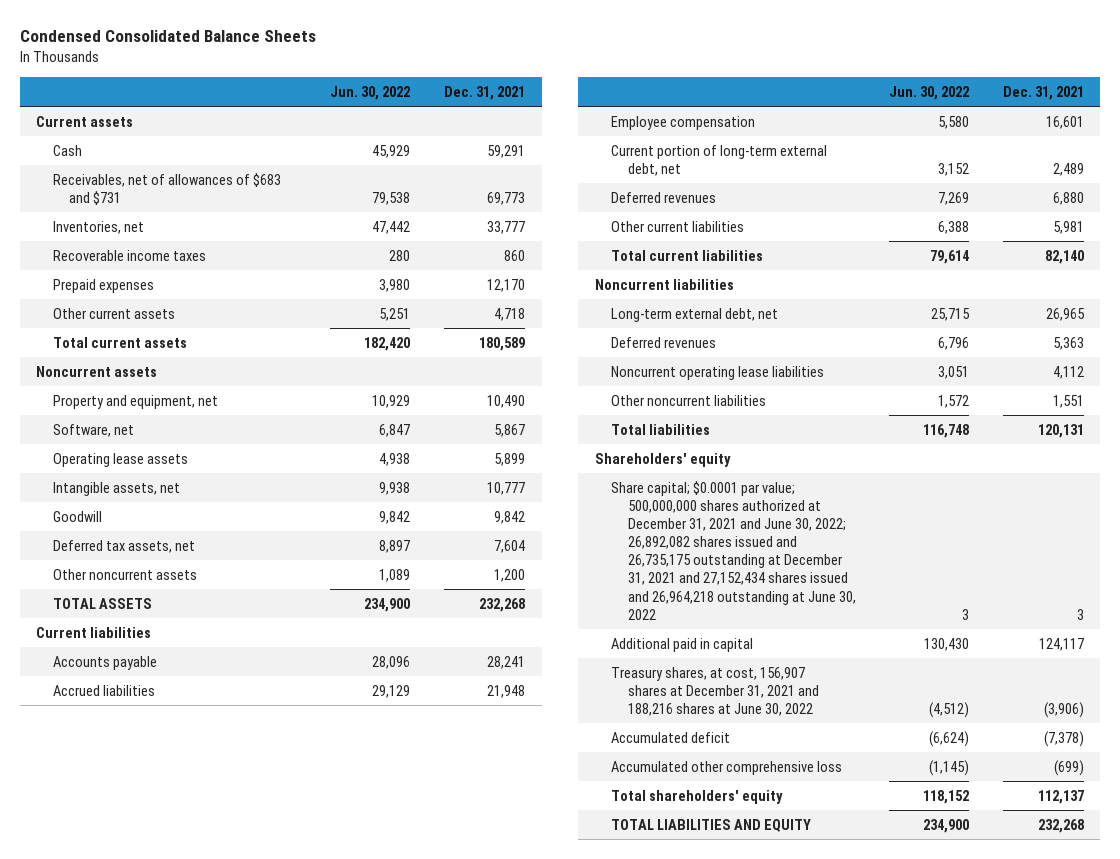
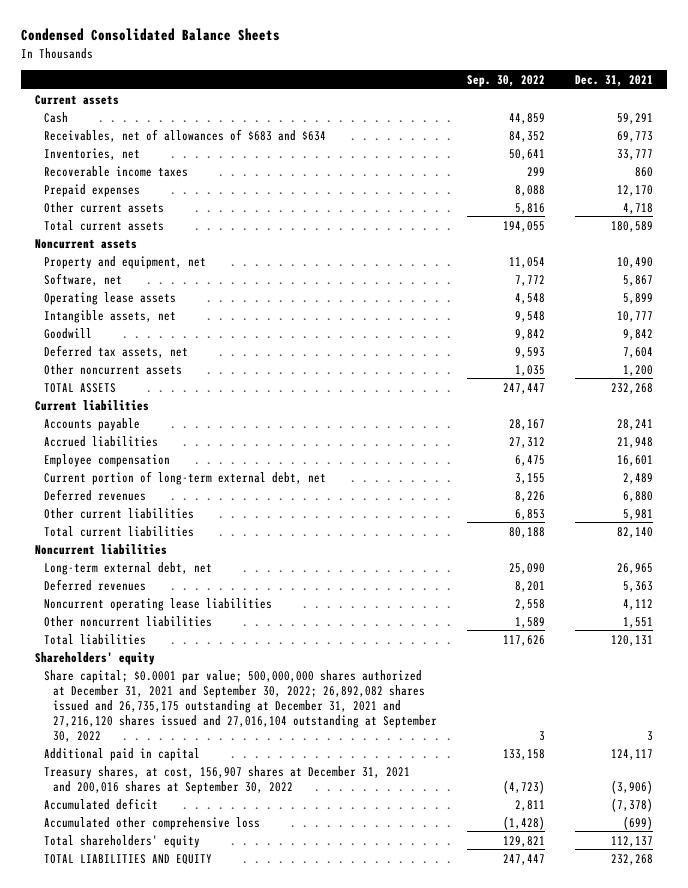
- | Jun. 30, 2022 | Dec. 31, 2021
+ | Sep. 30, 2022 | Dec. 31, 2021
- Receivables, net of allowances of $683 and $731 | 79,538 | 69,773
+ Receivables, net of allowances of $683 and $634 | 84,352 | 69,773
- Share capital; $0.0001 par value; 500,000,000 shares authorized at December 31, 2021 and June 30, 2022; 26,892,082 shares issued and 26,735,175 outstanding at December 31, 2021 and 27,152,434 shares issued and 26,964,218 outstanding at June 30, 2022 | 3 | 3
+ Share capital; $0.0001 par value; 500,000,000 shares authorized at December 31, 2021 and September 30, 2022; 26,892,082 shares issued and 26,735,175 outstanding at December 31, 2021 and 27,216,120 shares issued and 27,016,104 outstanding at September 30, 2022 | 3 | 3
- Treasury shares, at cost, 156,907 shares at December 31, 2021 and 188,216 shares at June 30, 2022 | (4,512) | (3,906)
+ Treasury shares, at cost, 156,907 shares at December 31, 2021 and 200,016 shares at September 30, 2022 | (4,723) | (3,906)

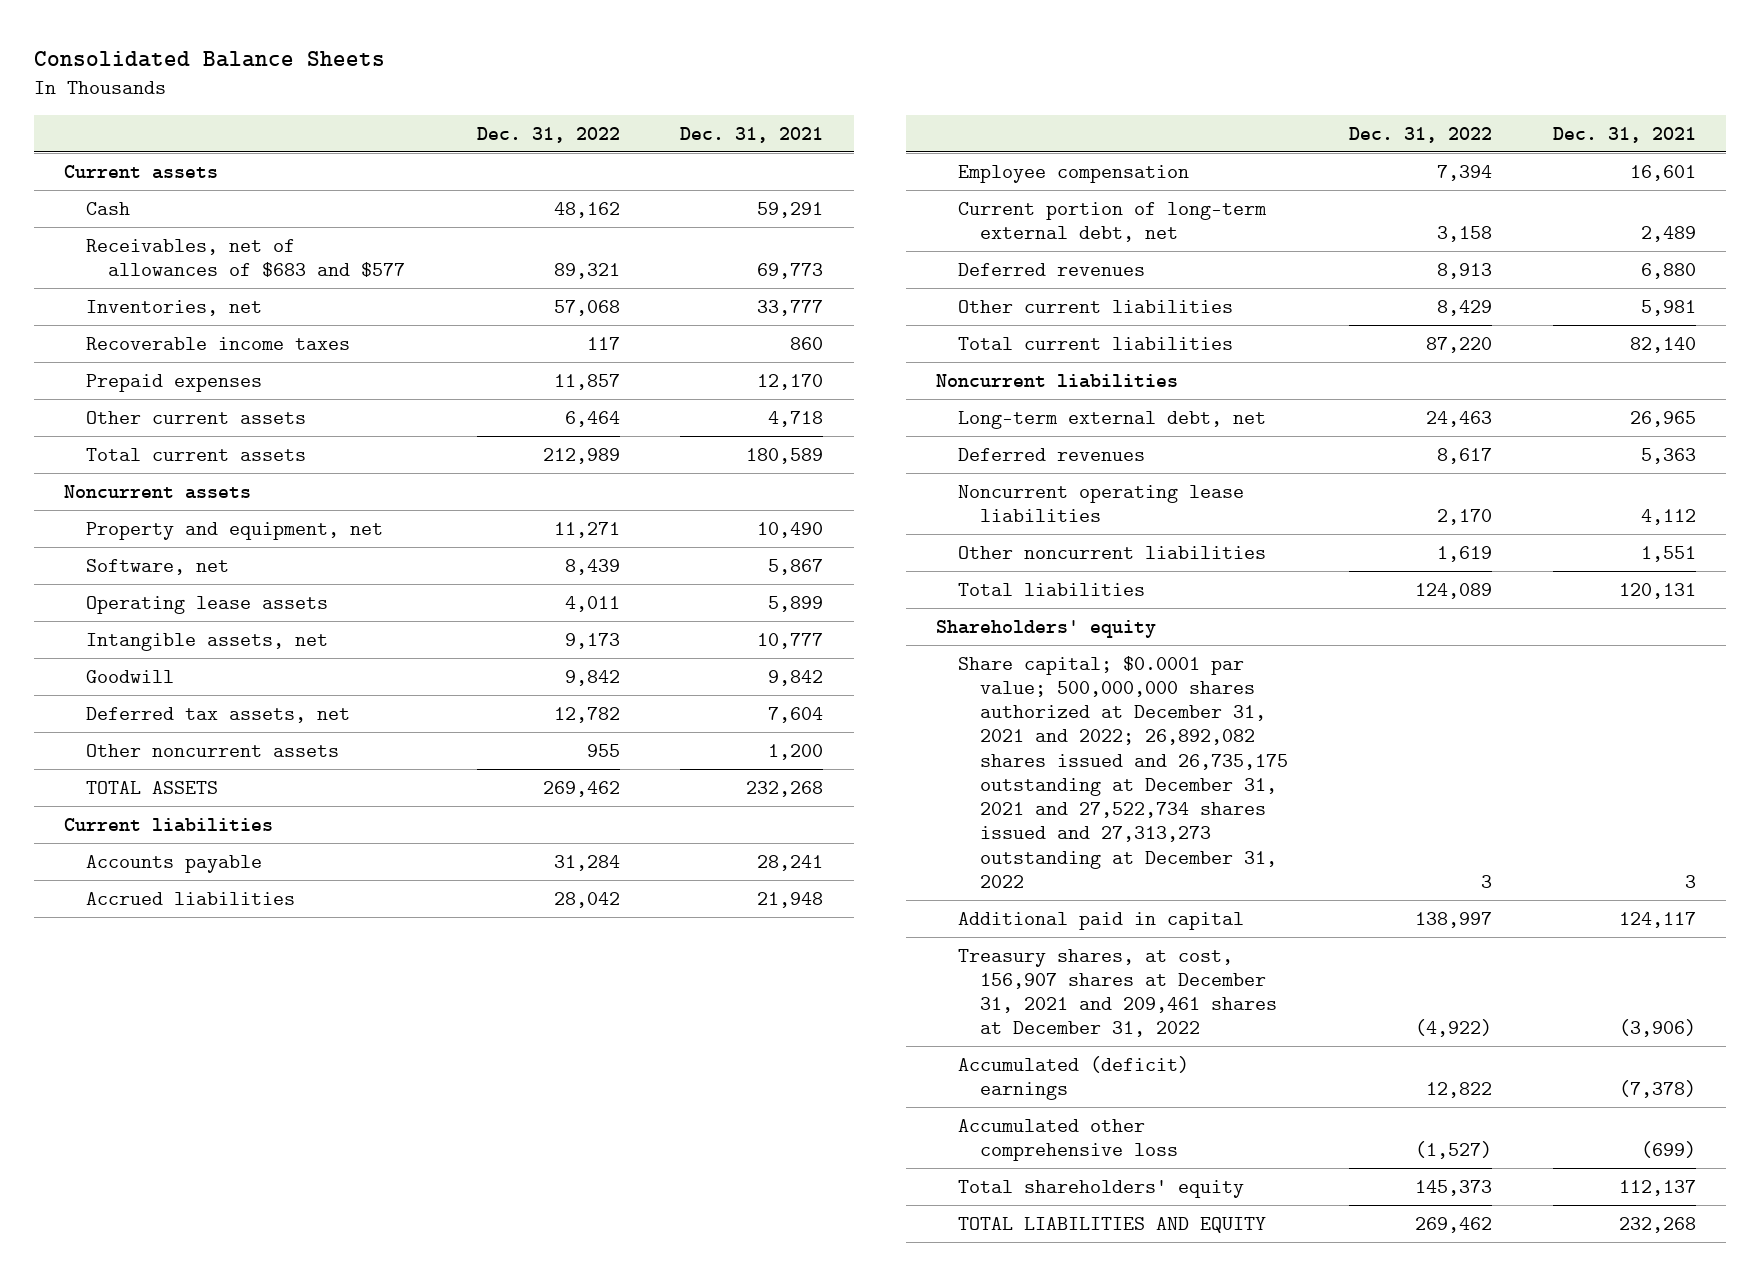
- Condensed Consolidated Balance Sheets
+ Consolidated Balance Sheets
- | Sep. 30, 2022 | Dec. 31, 2021
+ | Dec. 31, 2022 | Dec. 31, 2021
- Receivables, net of allowances of $683 and $634 | 84,352 | 69,773
+ Receivables, net of allowances of $683 and $577 | 89,321 | 69,773
- Share capital; $0.0001 par value; 500,000,000 shares authorized at December 31, 2021 and September 30, 2022; 26,892,082 shares issued and 26,735,175 outstanding at December 31, 2021 and 27,216,120 shares issued and 27,016,104 outstanding at September 30, 2022 | 3 | 3
+ Share capital; $0.0001 par value; 500,000,000 shares authorized at December 31, 2021 and 2022; 26,892,082 shares issued and 26,735,175 outstanding at December 31, 2021 and 27,522,734 shares issued and 27,313,273 outstanding at December 31, 2022 | 3 | 3
- Treasury shares, at cost, 156,907 shares at December 31, 2021 and 200,016 shares at September 30, 2022 | (4,723) | (3,906)
- Accumulated deficit | 2,811 | (7,378)
+ Treasury shares, at cost, 156,907 shares at December 31, 2021 and 209,461 shares at December 31, 2022 | (4,922) | (3,906)
+ Accumulated (deficit) earnings | 12,822 | (7,378)

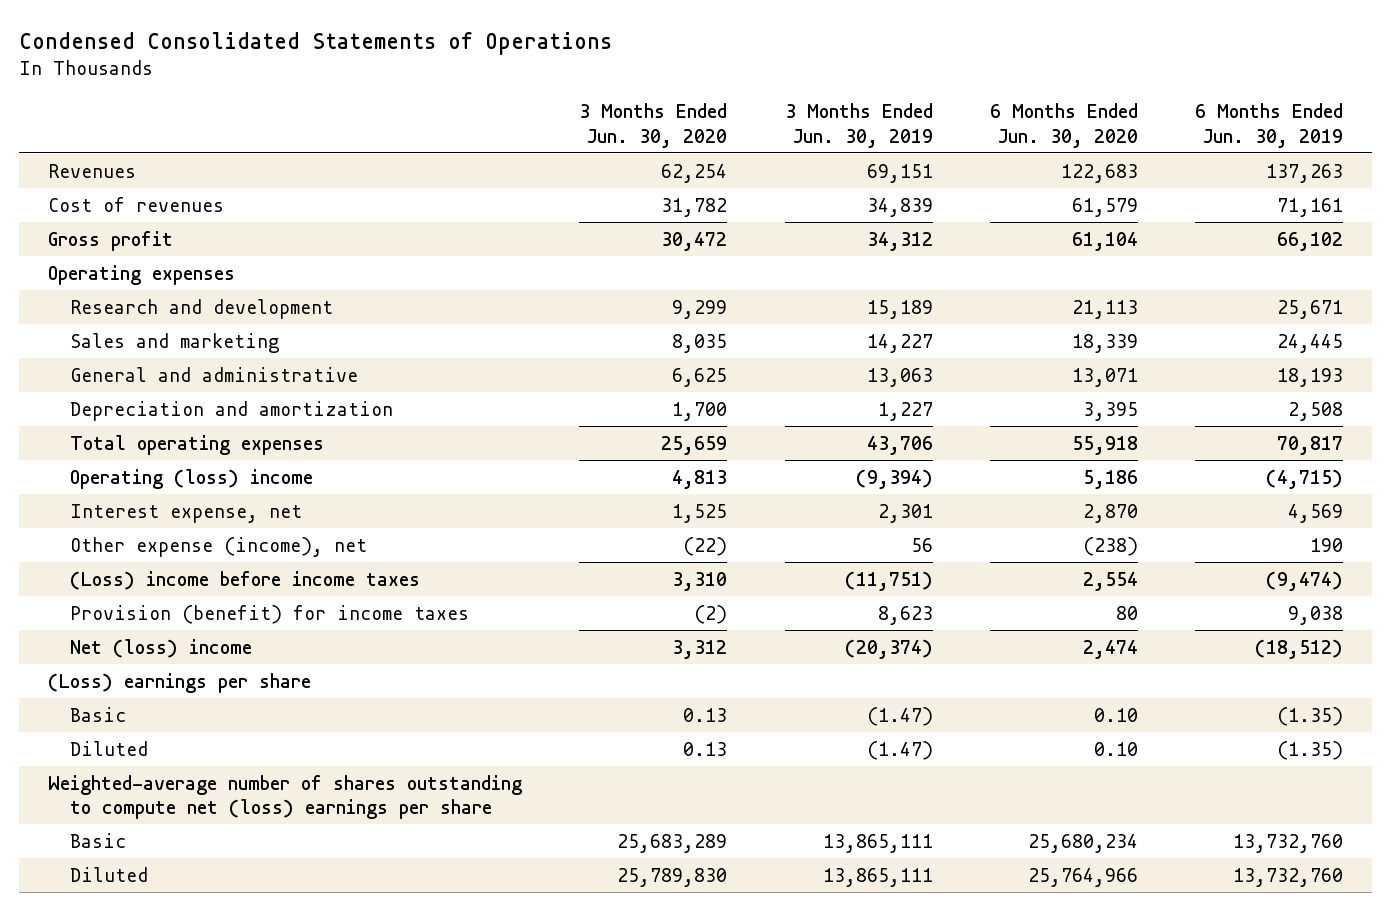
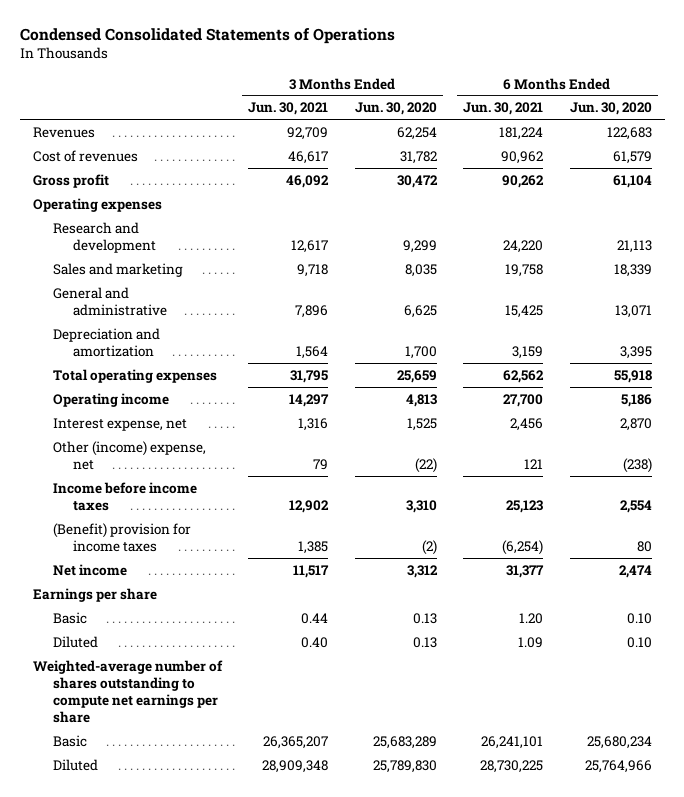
- | 3 Months Ended Jun. 30, 2020 | 3 Months Ended Jun. 30, 2019 | 6 Months Ended Jun. 30, 2020 | 6 Months Ended Jun. 30, 2019
+ | 3 Months Ended Jun. 30, 2021 | 3 Months Ended Jun. 30, 2020 | 6 Months Ended Jun. 30, 2021 | 6 Months Ended Jun. 30, 2020
- Operating (loss) income | 4,813 | (9,394) | 5,186 | (4,715)
+ Operating income | 14,297 | 4,813 | 27,700 | 5,186
- Other expense (income), net | (22) | 56 | (238) | 190
- (Loss) income before income taxes | 3,310 | (11,751) | 2,554 | (9,474)
- Provision (benefit) for income taxes | (2) | 8,623 | 80 | 9,038
- Net (loss) income | 3,312 | (20,374) | 2,474 | (18,512)
- (Loss) earnings per share
+ Other (income) expense, net | 79 | (22) | 121 | (238)
+ Income before income taxes | 12,902 | 3,310 | 25,123 | 2,554
+ (Benefit) provision for income taxes | 1,385 | (2) | (6,254) | 80
+ Net income | 11,517 | 3,312 | 31,377 | 2,474
+ Earnings per share
- Weighted-average number of shares outstanding to compute net (loss) earnings per share
+ Weighted-average number of shares outstanding to compute net earnings per share

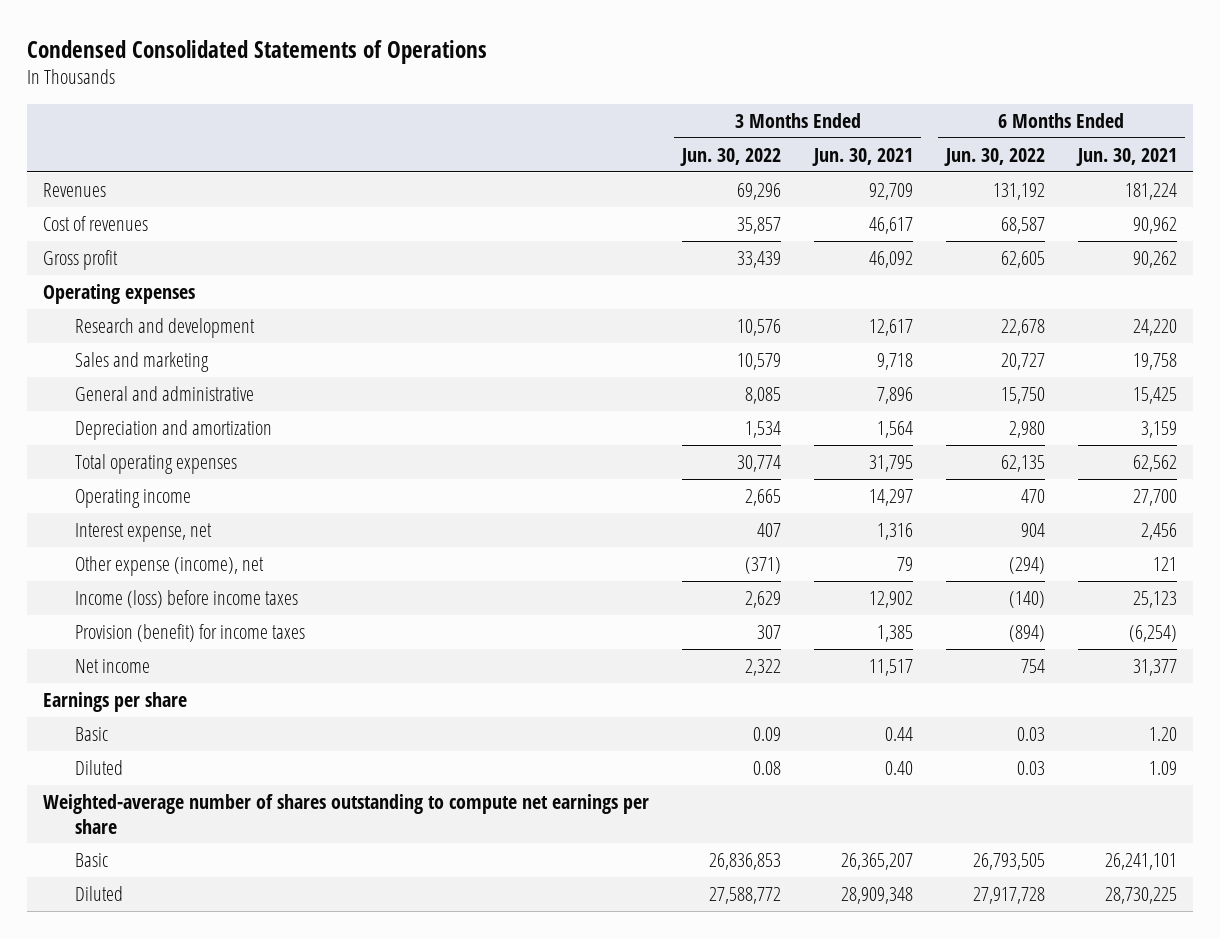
- | 3 Months Ended Jun. 30, 2021 | 3 Months Ended Jun. 30, 2020 | 6 Months Ended Jun. 30, 2021 | 6 Months Ended Jun. 30, 2020
+ | 3 Months Ended Jun. 30, 2022 | 3 Months Ended Jun. 30, 2021 | 6 Months Ended Jun. 30, 2022 | 6 Months Ended Jun. 30, 2021
- Other (income) expense, net | 79 | (22) | 121 | (238)
- Income before income taxes | 12,902 | 3,310 | 25,123 | 2,554
- (Benefit) provision for income taxes | 1,385 | (2) | (6,254) | 80
+ Other expense (income), net | (371) | 79 | (294) | 121
+ Income (loss) before income taxes | 2,629 | 12,902 | (140) | 25,123
+ Provision (benefit) for income taxes | 307 | 1,385 | (894) | (6,254)

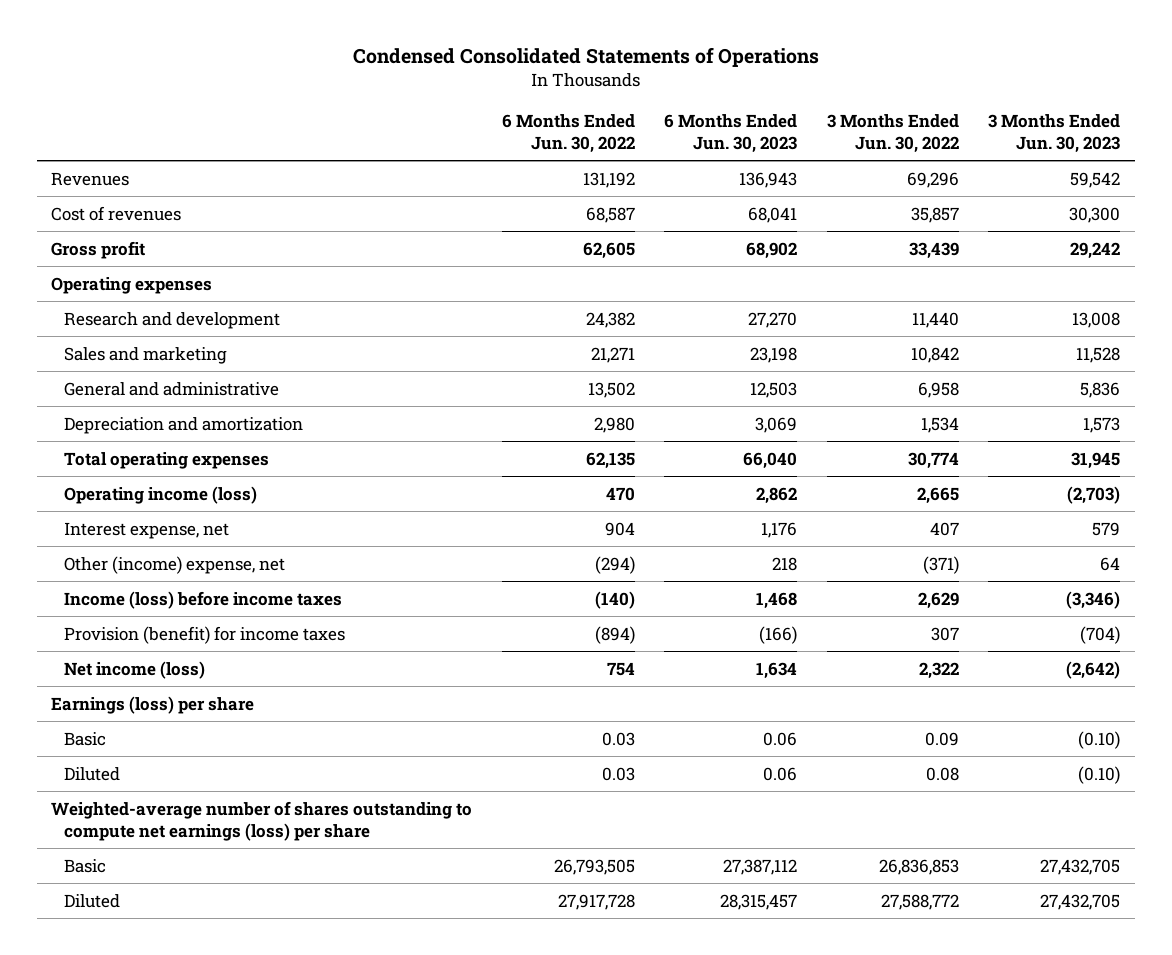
- | 3 Months Ended Jun. 30, 2022 | 3 Months Ended Jun. 30, 2021 | 6 Months Ended Jun. 30, 2022 | 6 Months Ended Jun. 30, 2021
+ | 6 Months Ended Jun. 30, 2022 | 6 Months Ended Jun. 30, 2023 | 3 Months Ended Jun. 30, 2022 | 3 Months Ended Jun. 30, 2023
- Research and development | 10,576 | 12,617 | 22,678 | 24,220
- Sales and marketing | 10,579 | 9,718 | 20,727 | 19,758
- General and administrative | 8,085 | 7,896 | 15,750 | 15,425
+ Research and development | 24,382 | 27,270 | 11,440 | 13,008
+ Sales and marketing | 21,271 | 23,198 | 10,842 | 11,528
+ General and administrative | 13,502 | 12,503 | 6,958 | 5,836
- Operating income | 2,665 | 14,297 | 470 | 27,700
+ Operating income (loss) | 470 | 2,862 | 2,665 | (2,703)
- Other expense (income), net | (371) | 79 | (294) | 121
+ Other (income) expense, net | (294) | 218 | (371) | 64
- Net income | 2,322 | 11,517 | 754 | 31,377
- Earnings per share
+ Net income (loss) | 754 | 1,634 | 2,322 | (2,642)
+ Earnings (loss) per share
- Weighted-average number of shares outstanding to compute net earnings per share
+ Weighted-average number of shares outstanding to compute net earnings (loss) per share

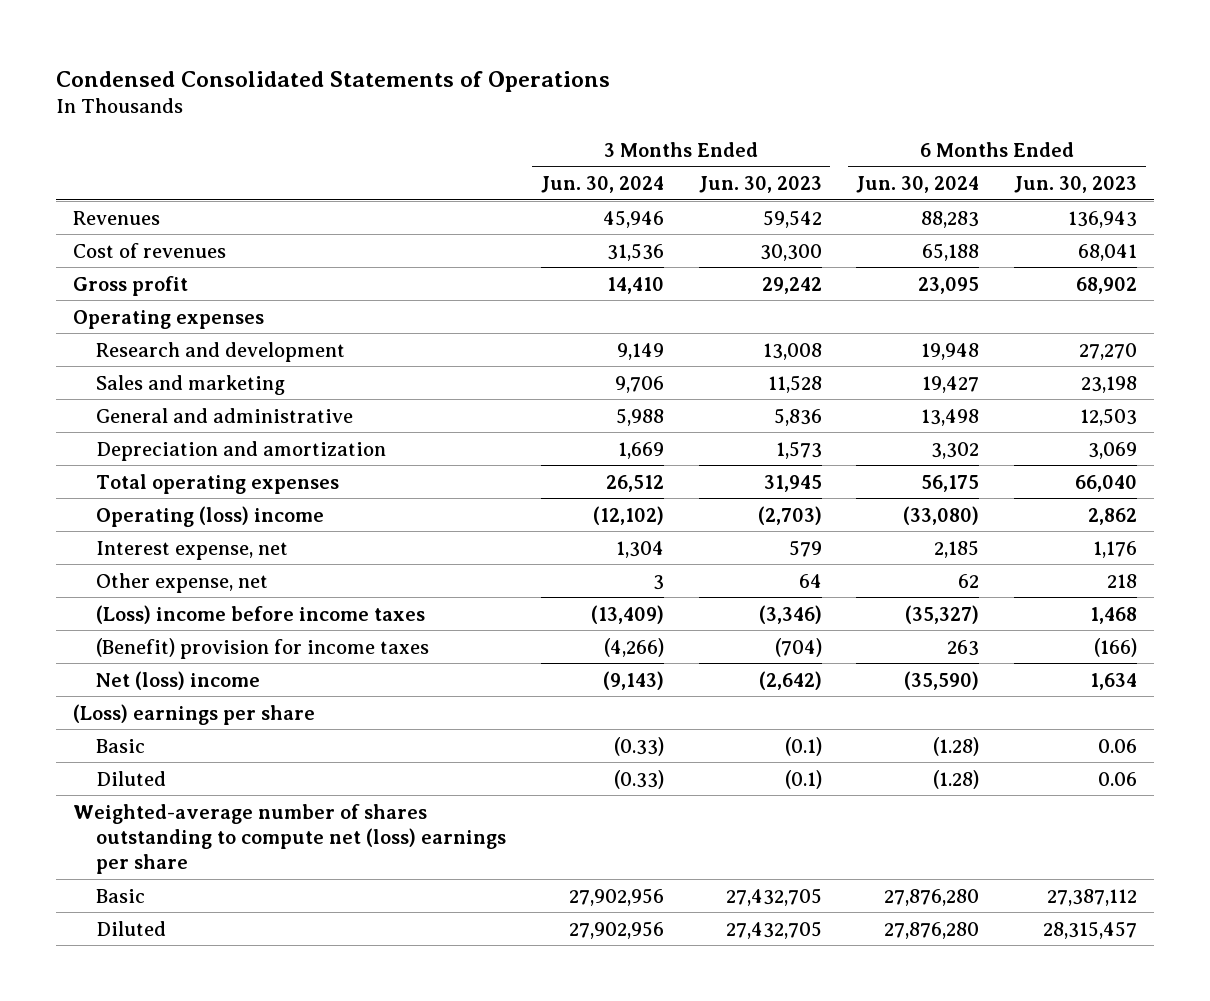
- | 6 Months Ended Jun. 30, 2022 | 6 Months Ended Jun. 30, 2023 | 3 Months Ended Jun. 30, 2022 | 3 Months Ended Jun. 30, 2023
+ | 3 Months Ended Jun. 30, 2024 | 3 Months Ended Jun. 30, 2023 | 6 Months Ended Jun. 30, 2024 | 6 Months Ended Jun. 30, 2023
- Operating income (loss) | 470 | 2,862 | 2,665 | (2,703)
+ Operating (loss) income | (12,102) | (2,703) | (33,080) | 2,862
- Other (income) expense, net | (294) | 218 | (371) | 64
- Income (loss) before income taxes | (140) | 1,468 | 2,629 | (3,346)
- Provision (benefit) for income taxes | (894) | (166) | 307 | (704)
- Net income (loss) | 754 | 1,634 | 2,322 | (2,642)
- Earnings (loss) per share
- Basic | 0.03 | 0.06 | 0.09 | (0.10)
- Diluted | 0.03 | 0.06 | 0.08 | (0.10)
- Weighted-average number of shares outstanding to compute net earnings (loss) per share
+ Other expense, net | 3 | 64 | 62 | 218
+ (Loss) income before income taxes | (13,409) | (3,346) | (35,327) | 1,468
+ (Benefit) provision for income taxes | (4,266) | (704) | 263 | (166)
+ Net (loss) income | (9,143) | (2,642) | (35,590) | 1,634
+ (Loss) earnings per share
+ Basic | (0.33) | (0.1) | (1.28) | 0.06
+ Diluted | (0.33) | (0.1) | (1.28) | 0.06
+ Weighted-average number of shares outstanding to compute net (loss) earnings per share

